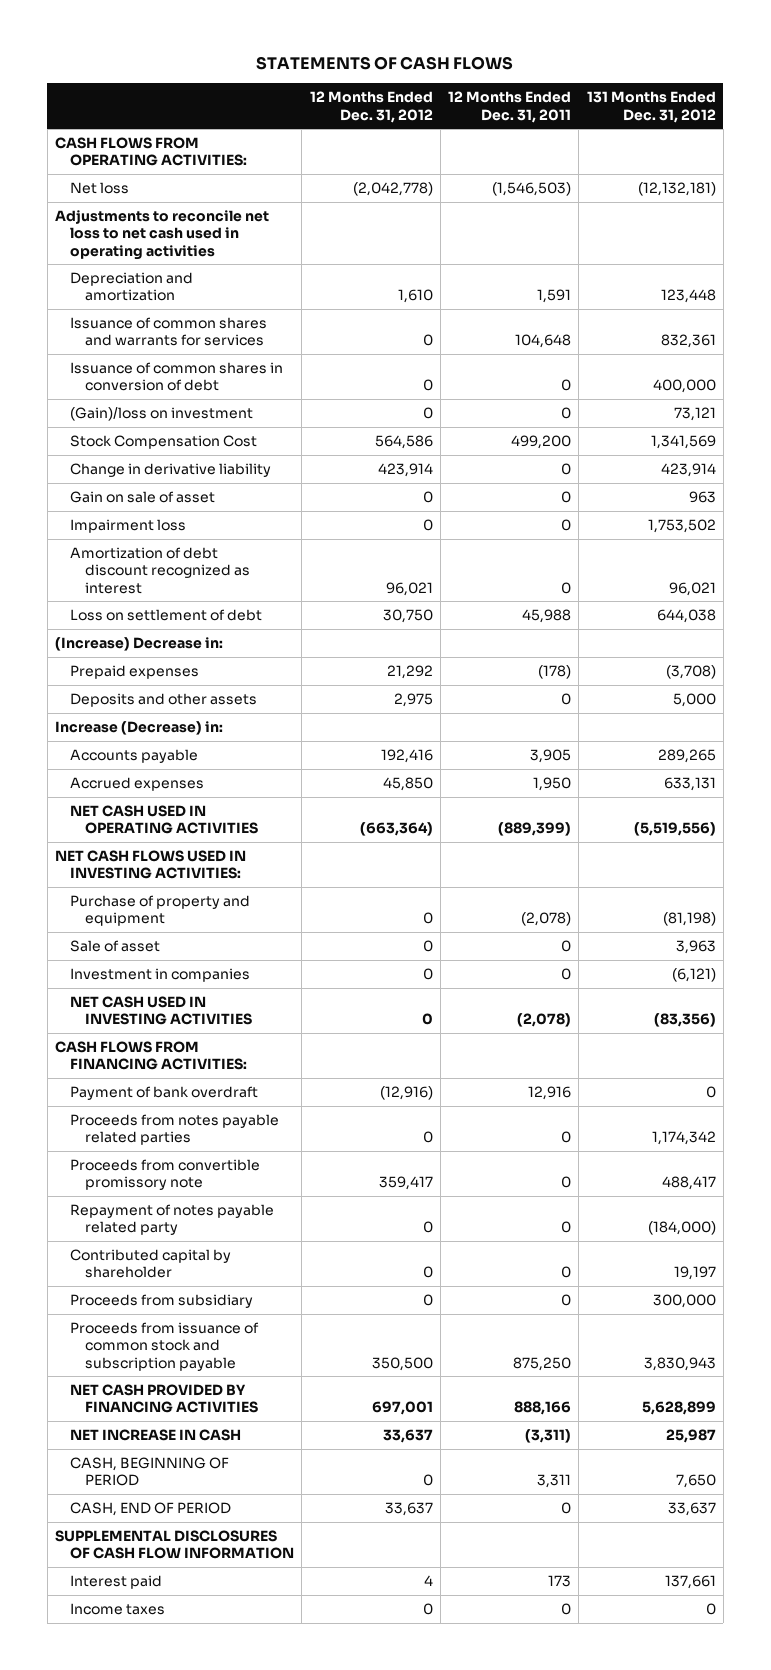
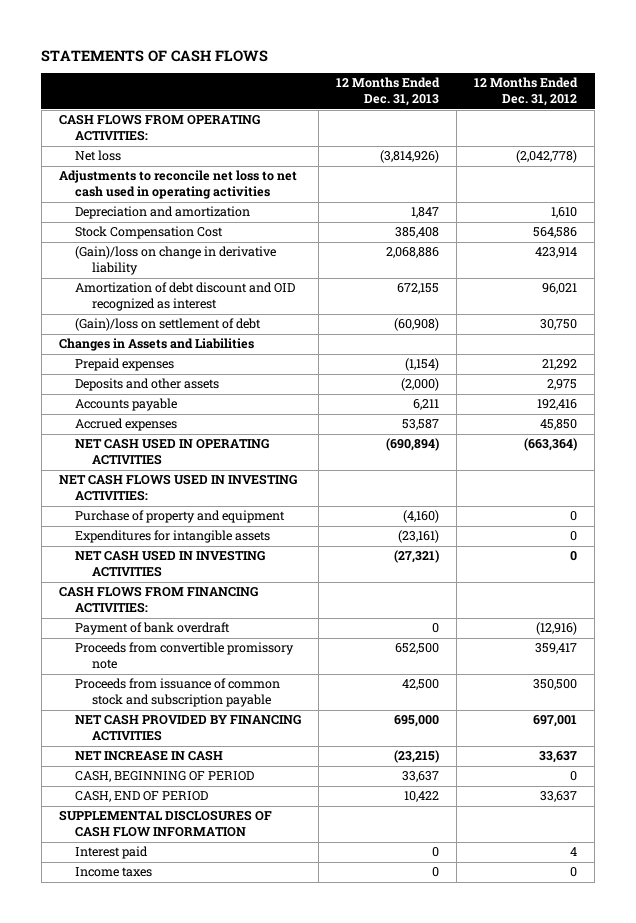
- | 12 Months Ended Dec. 31, 2012 | 12 Months Ended Dec. 31, 2011 | 131 Months Ended Dec. 31, 2012
+ | 12 Months Ended Dec. 31, 2013 | 12 Months Ended Dec. 31, 2012
- Issuance of common shares and warrants for services | 0 | 104,648 | 832,361
- Issuance of common shares in conversion of debt | 0 | 0 | 400,000
- (Gain)/loss on investment | 0 | 0 | 73,121
- Change in derivative liability | 423,914 | 0 | 423,914
- Gain on sale of asset | 0 | 0 | 963
- Impairment loss | 0 | 0 | 1,753,502
- Amortization of debt discount recognized as interest | 96,021 | 0 | 96,021
- Loss on settlement of debt | 30,750 | 45,988 | 644,038
- (Increase) Decrease in:
+ (Gain)/loss on change in derivative liability | 2,068,886 | 423,914
+ Amortization of debt discount and OID recognized as interest | 672,155 | 96,021
+ (Gain)/loss on settlement of debt | (60,908) | 30,750
+ Changes in Assets and Liabilities
- Increase (Decrease) in:
- Sale of asset | 0 | 0 | 3,963
- Investment in companies | 0 | 0 | (6,121)
+ Expenditures for intangible assets | (23,161) | 0
- Proceeds from notes payable related parties | 0 | 0 | 1,174,342
- Repayment of notes payable related party | 0 | 0 | (184,000)
- Contributed capital by shareholder | 0 | 0 | 19,197
- Proceeds from subsidiary | 0 | 0 | 300,000

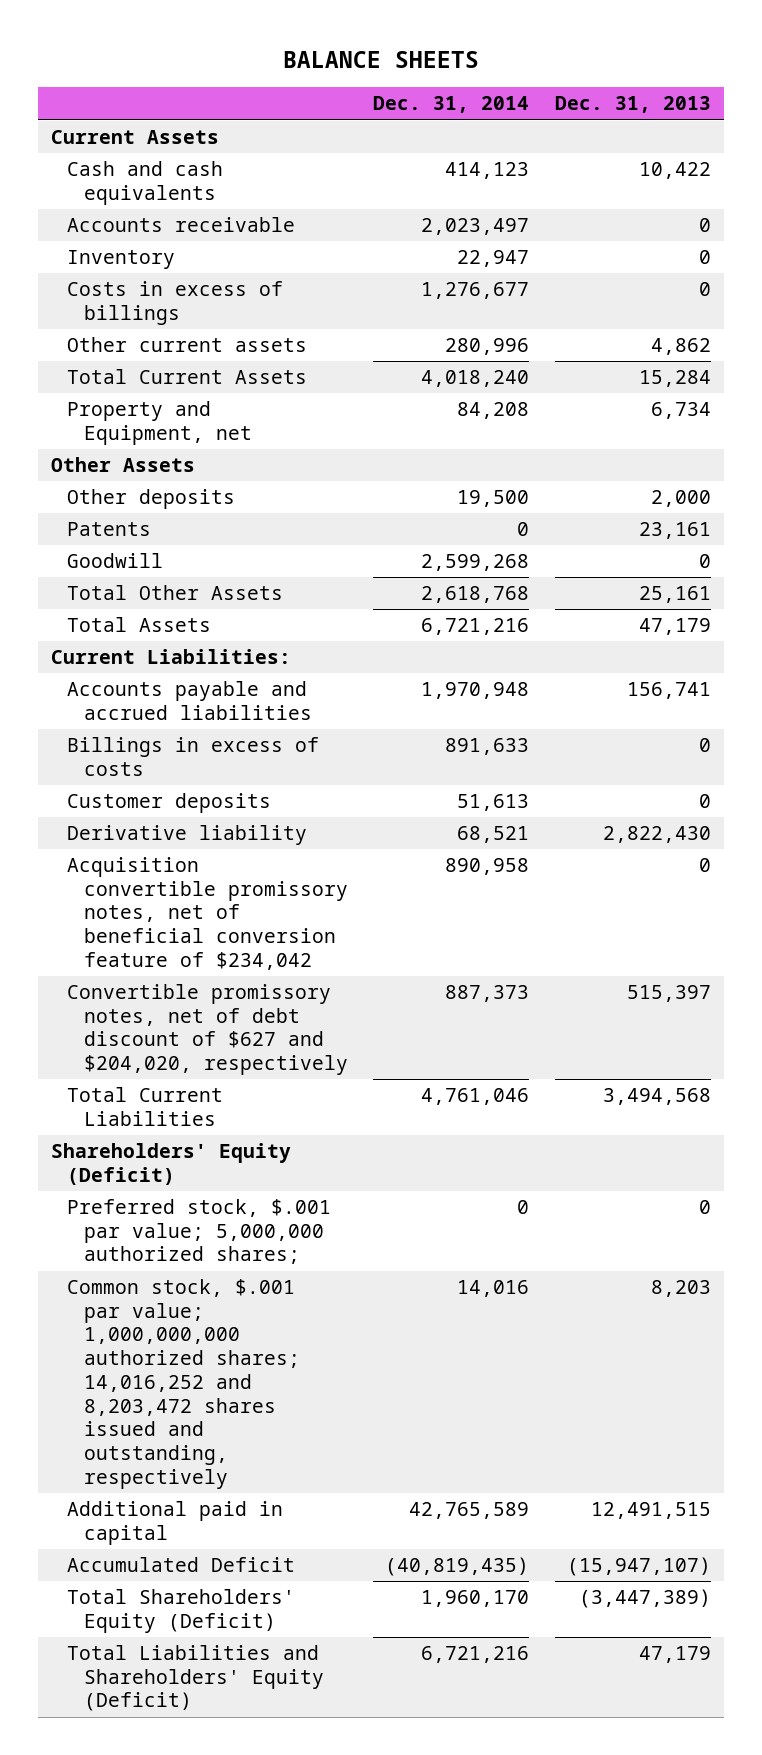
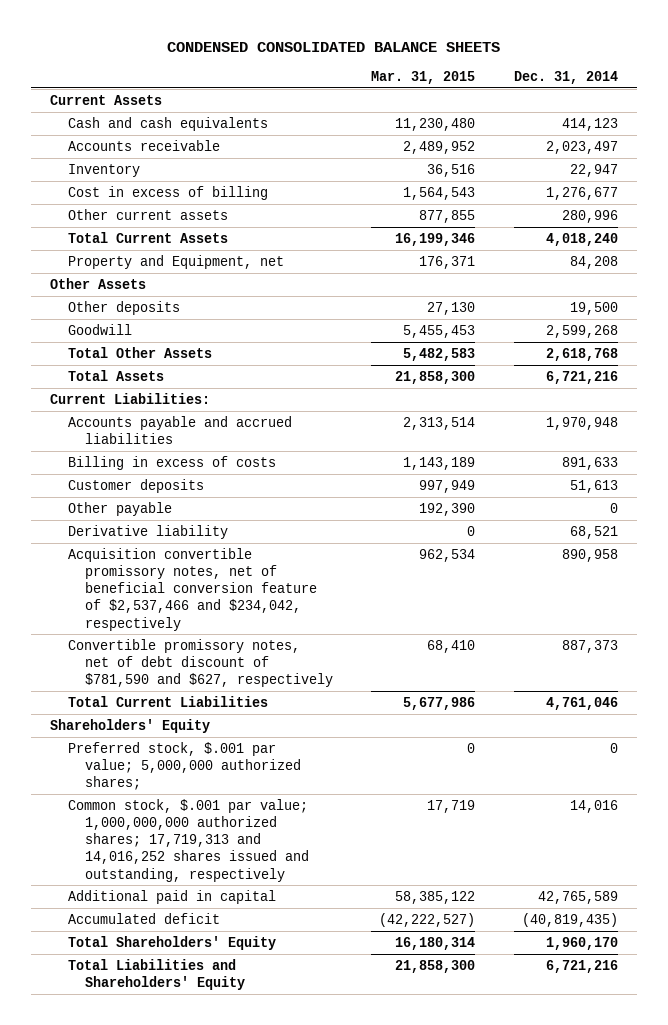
- BALANCE SHEETS
+ CONDENSED CONSOLIDATED BALANCE SHEETS
- | Dec. 31, 2014 | Dec. 31, 2013
+ | Mar. 31, 2015 | Dec. 31, 2014
- Costs in excess of billings | 1,276,677 | 0
+ Cost in excess of billing | 1,564,543 | 1,276,677
- Patents | 0 | 23,161
- Billings in excess of costs | 891,633 | 0
+ Billing in excess of costs | 1,143,189 | 891,633
+ Other payable | 192,390 | 0
- Acquisition convertible promissory notes, net of beneficial conversion feature of $234,042 | 890,958 | 0
- Convertible promissory notes, net of debt discount of $627 and $204,020, respectively | 887,373 | 515,397
+ Acquisition convertible promissory notes, net of beneficial conversion feature of $2,537,466 and $234,042, respectively | 962,534 | 890,958
+ Convertible promissory notes, net of debt discount of $781,590 and $627, respectively | 68,410 | 887,373
- Shareholders' Equity (Deficit)
+ Shareholders' Equity
- Common stock, $.001 par value; 1,000,000,000 authorized shares; 14,016,252 and 8,203,472 shares issued and outstanding, respectively | 14,016 | 8,203
+ Common stock, $.001 par value; 1,000,000,000 authorized shares; 17,719,313 and 14,016,252 shares issued and outstanding, respectively | 17,719 | 14,016
- Accumulated Deficit | (40,819,435) | (15,947,107)
- Total Shareholders' Equity (Deficit) | 1,960,170 | (3,447,389)
- Total Liabilities and Shareholders' Equity (Deficit) | 6,721,216 | 47,179
+ Accumulated deficit | (42,222,527) | (40,819,435)
+ Total Shareholders' Equity | 16,180,314 | 1,960,170
+ Total Liabilities and Shareholders' Equity | 21,858,300 | 6,721,216

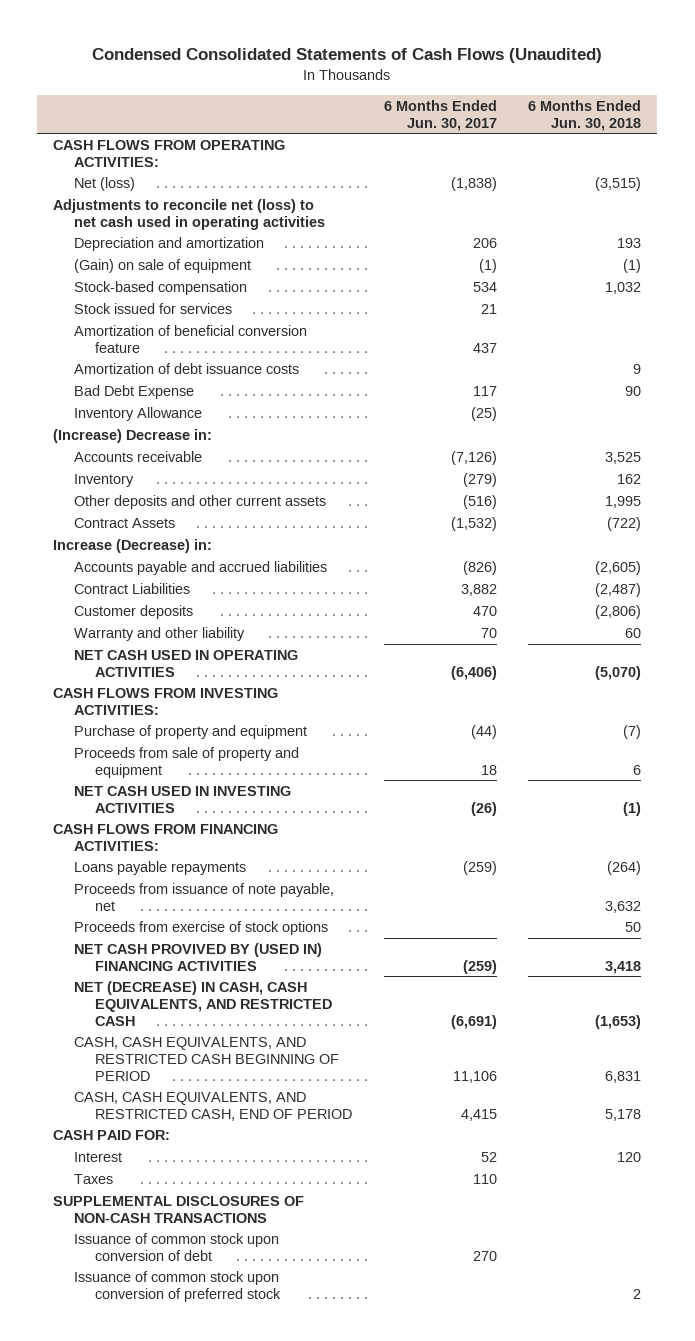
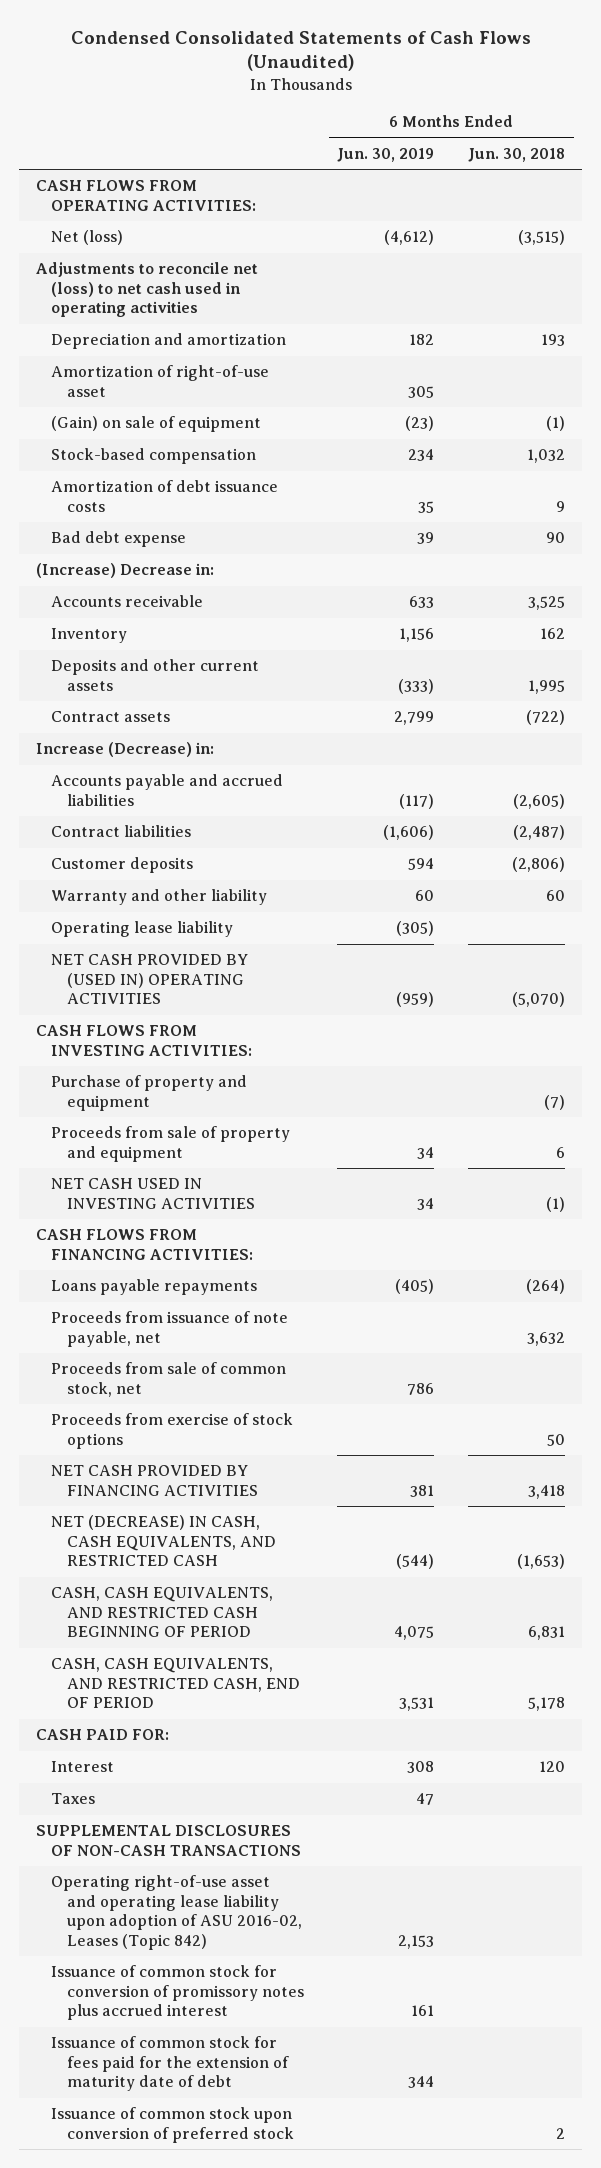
- | 6 Months Ended Jun. 30, 2017 | 6 Months Ended Jun. 30, 2018
+ | 6 Months Ended Jun. 30, 2019 | 6 Months Ended Jun. 30, 2018
+ Amortization of right-of-use asset | 305 |
- Stock issued for services | 21 |
- Amortization of beneficial conversion feature | 437 |
- Bad Debt Expense | 117 | 90
- Inventory Allowance | (25) |
+ Bad debt expense | 39 | 90
- Other deposits and other current assets | (516) | 1,995
- Contract Assets | (1,532) | (722)
+ Deposits and other current assets | (333) | 1,995
+ Contract assets | 2,799 | (722)
- Contract Liabilities | 3,882 | (2,487)
+ Contract liabilities | (1,606) | (2,487)
- NET CASH USED IN OPERATING ACTIVITIES | (6,406) | (5,070)
+ Operating lease liability | (305) |
+ NET CASH PROVIDED BY (USED IN) OPERATING ACTIVITIES | (959) | (5,070)
+ Proceeds from sale of common stock, net | 786 |
- NET CASH PROVIVED BY (USED IN) FINANCING ACTIVITIES | (259) | 3,418
+ NET CASH PROVIDED BY FINANCING ACTIVITIES | 381 | 3,418
- Issuance of common stock upon conversion of debt | 270 |
+ Operating right-of-use asset and operating lease liability upon adoption of ASU 2016-02, Leases (Topic 842) | 2,153 |
+ Issuance of common stock for conversion of promissory notes plus accrued interest | 161 |
+ Issuance of common stock for fees paid for the extension of maturity date of debt | 344 |

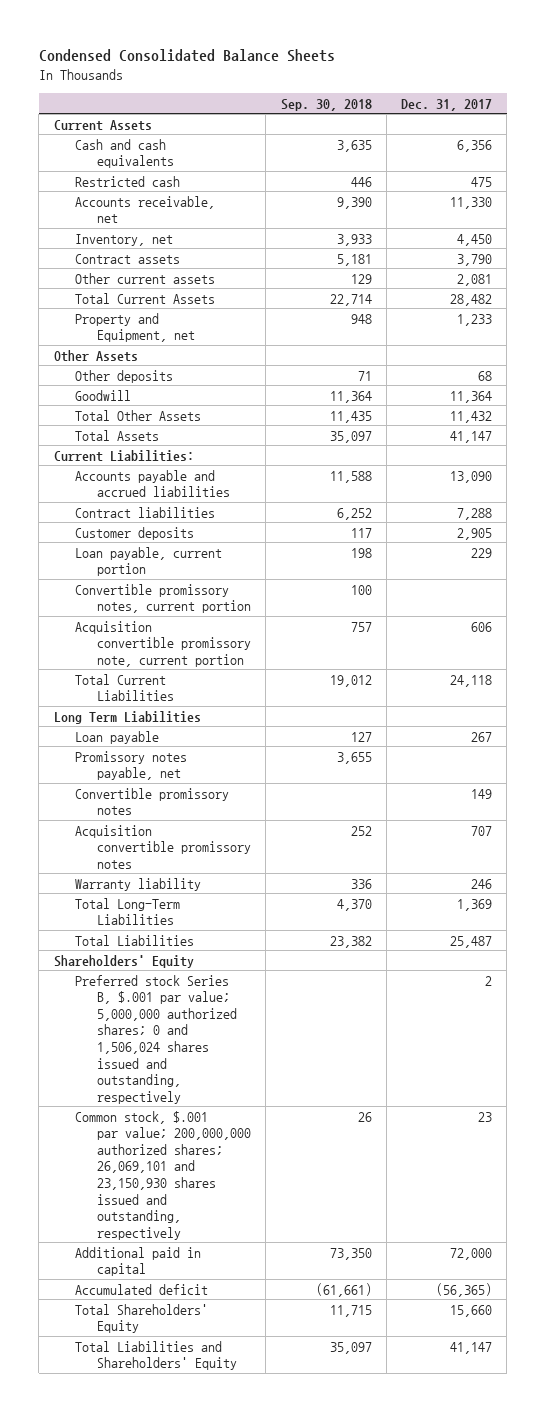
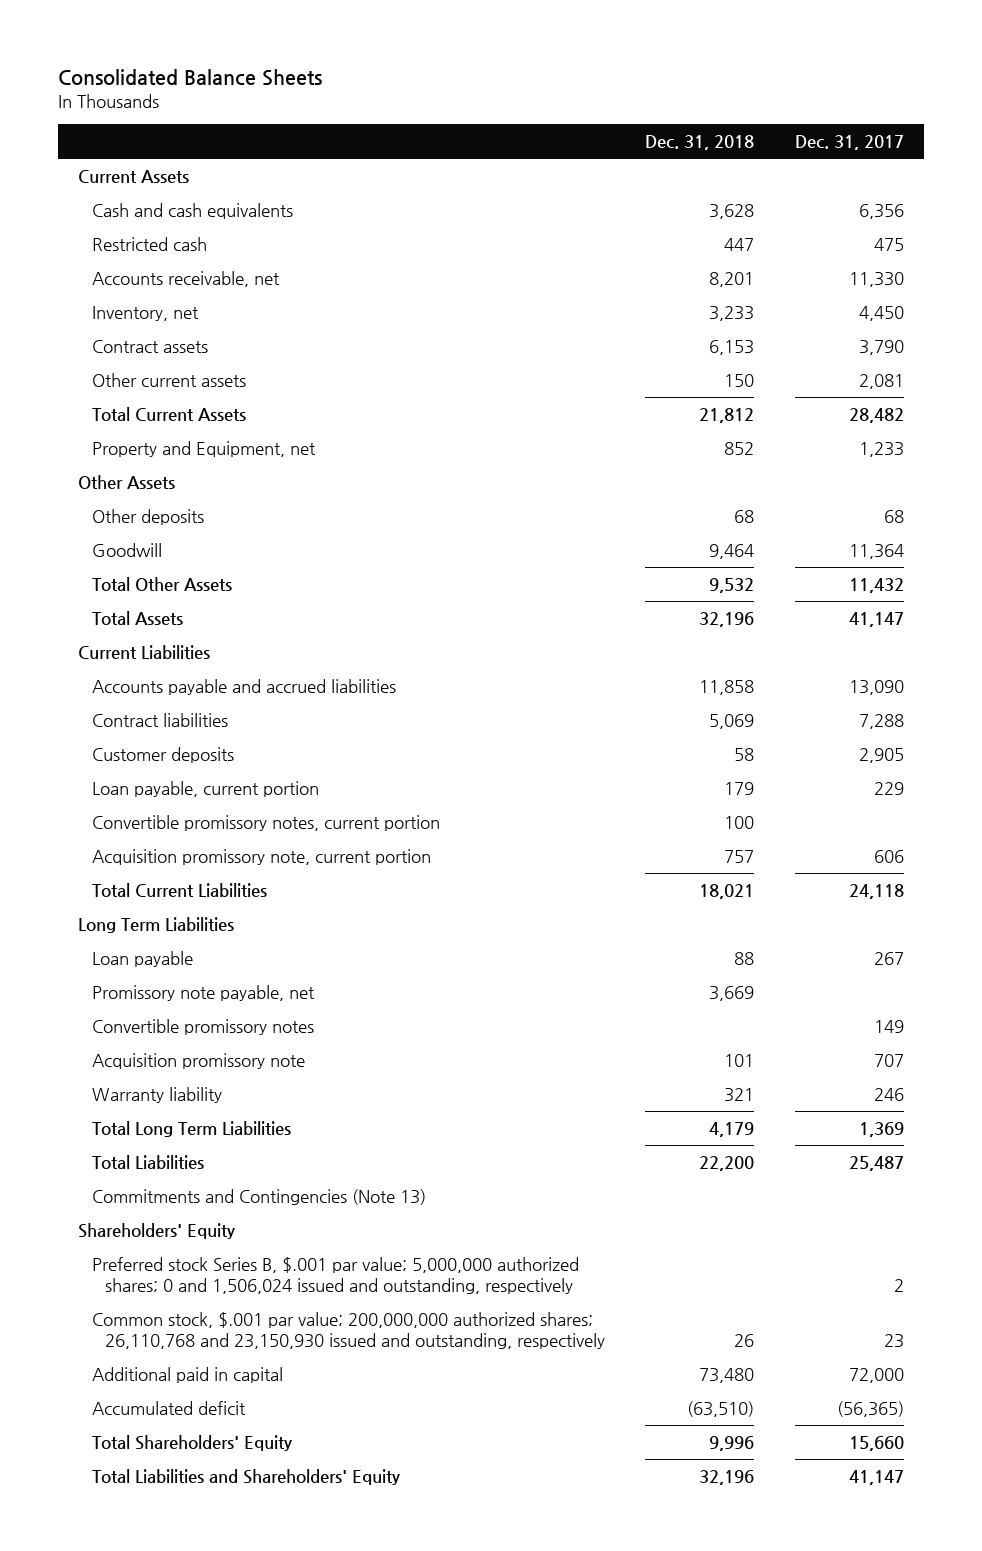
- Condensed Consolidated Balance Sheets
+ Consolidated Balance Sheets
- | Sep. 30, 2018 | Dec. 31, 2017
+ | Dec. 31, 2018 | Dec. 31, 2017
- Current Liabilities:
+ Current Liabilities
- Acquisition convertible promissory note, current portion | 757 | 606
+ Acquisition promissory note, current portion | 757 | 606
- Promissory notes payable, net | 3,655 |
+ Promissory note payable, net | 3,669 |
- Acquisition convertible promissory notes | 252 | 707
+ Acquisition promissory note | 101 | 707
- Total Long-Term Liabilities | 4,370 | 1,369
+ Total Long Term Liabilities | 4,179 | 1,369
+ Commitments and Contingencies (Note 13)
- Preferred stock Series B, $.001 par value; 5,000,000 authorized shares; 0 and 1,506,024 shares issued and outstanding, respectively | | 2
- Common stock, $.001 par value; 200,000,000 authorized shares; 26,069,101 and 23,150,930 shares issued and outstanding, respectively | 26 | 23
+ Preferred stock Series B, $.001 par value; 5,000,000 authorized shares; 0 and 1,506,024 issued and outstanding, respectively | | 2
+ Common stock, $.001 par value; 200,000,000 authorized shares; 26,110,768 and 23,150,930 issued and outstanding, respectively | 26 | 23

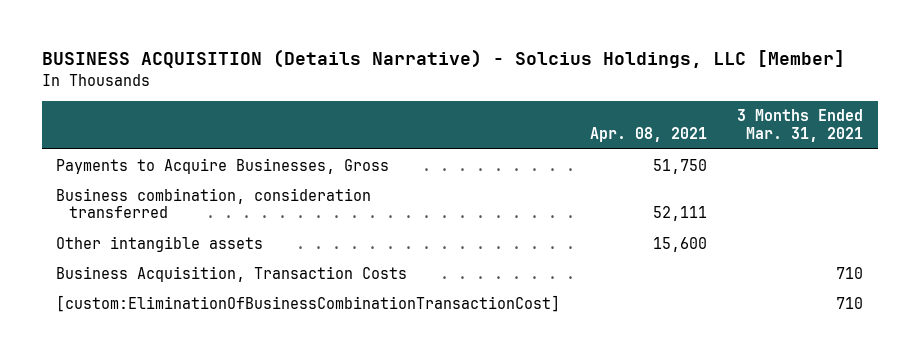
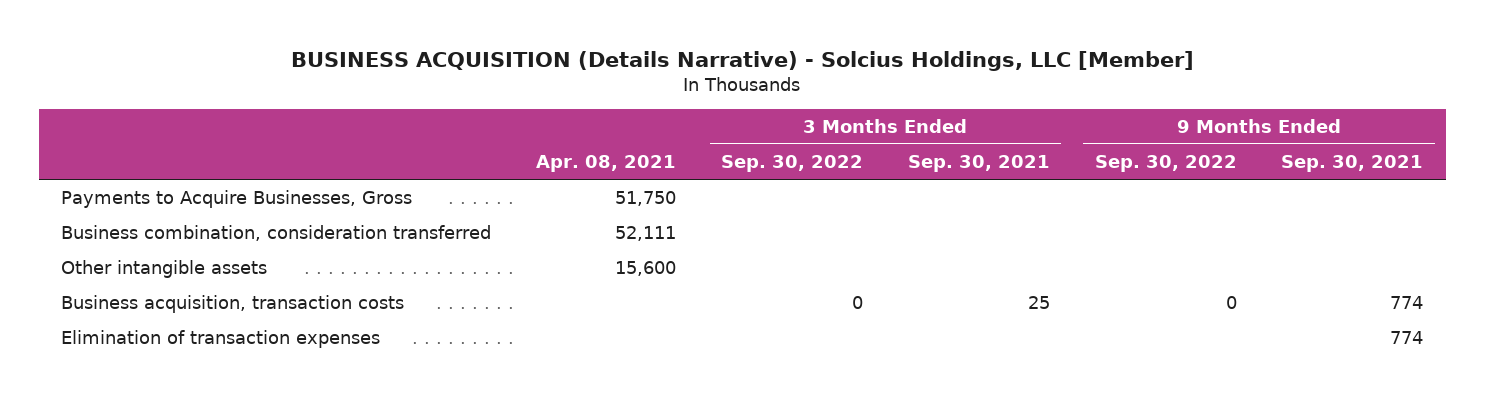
- | Apr. 08, 2021 | 3 Months Ended Mar. 31, 2021
+ | Apr. 08, 2021 | 3 Months Ended Sep. 30, 2022 | 3 Months Ended Sep. 30, 2021 | 9 Months Ended Sep. 30, 2022 | 9 Months Ended Sep. 30, 2021
- Business Acquisition, Transaction Costs | | 710
- [custom:EliminationOfBusinessCombinationTransactionCost] | | 710
+ Business acquisition, transaction costs | | 0 | 25 | 0 | 774
+ Elimination of transaction expenses | | | | | 774

